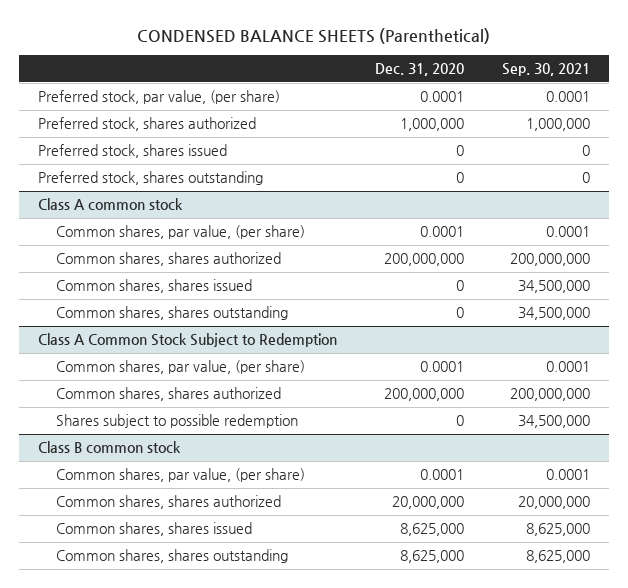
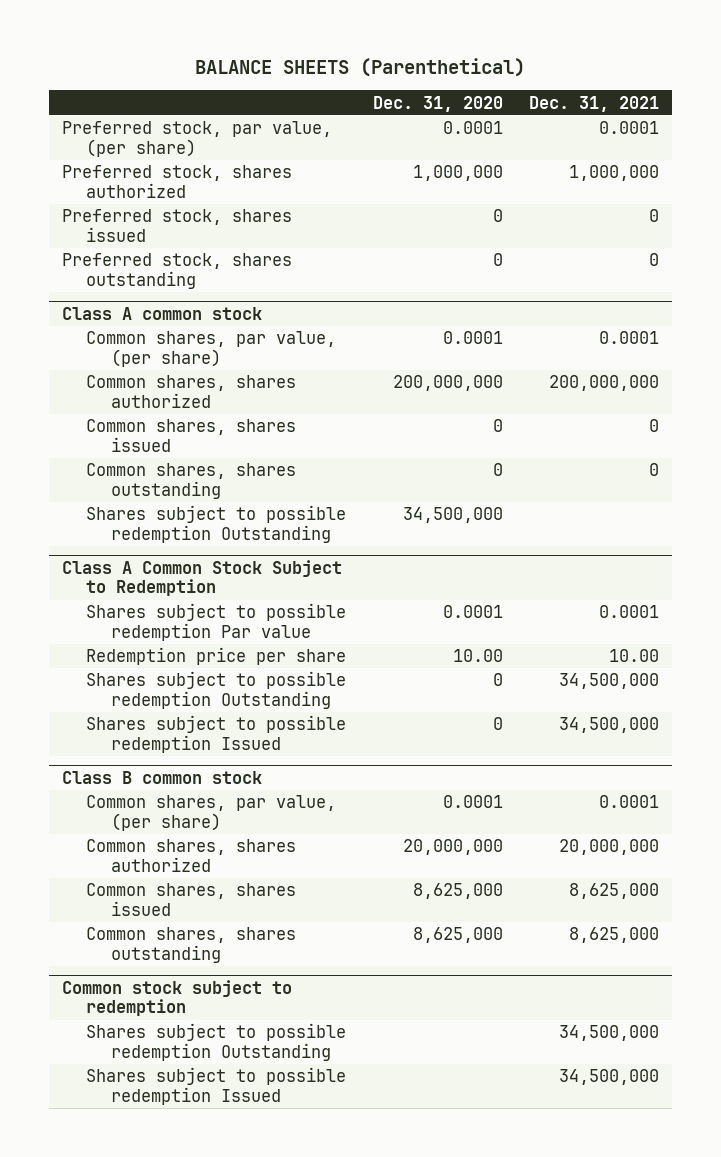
- CONDENSED BALANCE SHEETS (Parenthetical)
+ BALANCE SHEETS (Parenthetical)
- | Dec. 31, 2020 | Sep. 30, 2021
+ | Dec. 31, 2020 | Dec. 31, 2021
@ Class A common stock
+ Shares subject to possible redemption Outstanding | 34,500,000 |
@ Class A Common Stock Subject to Redemption
- Common shares, par value, (per share) | 0.0001 | 0.0001
- Common shares, shares authorized | 200,000,000 | 200,000,000
- Shares subject to possible redemption | 0 | 34,500,000
+ Shares subject to possible redemption Par value | 0.0001 | 0.0001
+ Redemption price per share | 10.00 | 10.00
+ Shares subject to possible redemption Outstanding | 0 | 34,500,000
+ Shares subject to possible redemption Issued | 0 | 34,500,000
+ Common stock subject to redemption
+ Shares subject to possible redemption Outstanding | | 34,500,000
+ Shares subject to possible redemption Issued | | 34,500,000

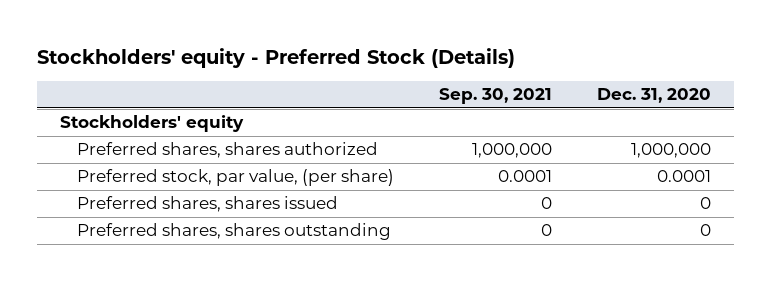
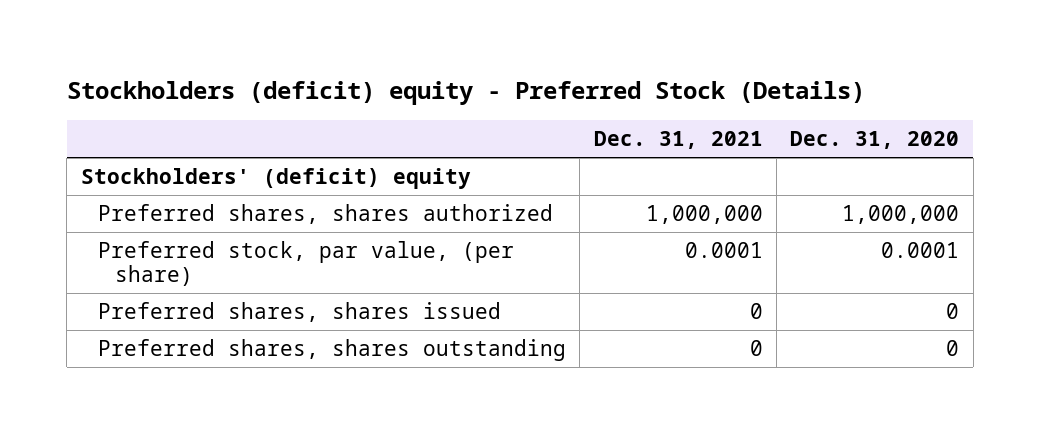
- Stockholders' equity - Preferred Stock (Details)
+ Stockholders (deficit) equity - Preferred Stock (Details)
- | Sep. 30, 2021 | Dec. 31, 2020
+ | Dec. 31, 2021 | Dec. 31, 2020
- Stockholders' equity
+ Stockholders' (deficit) equity

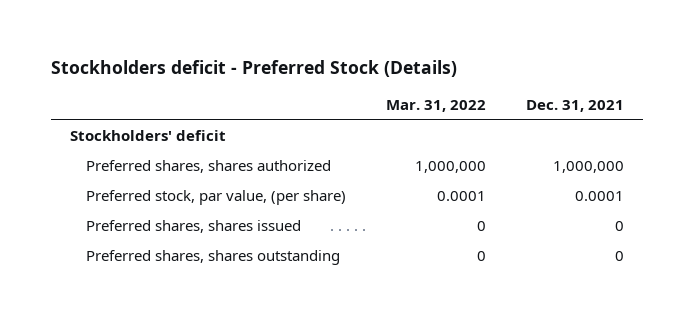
- Stockholders (deficit) equity - Preferred Stock (Details)
+ Stockholders deficit - Preferred Stock (Details)
- | Dec. 31, 2021 | Dec. 31, 2020
+ | Mar. 31, 2022 | Dec. 31, 2021
- Stockholders' (deficit) equity
+ Stockholders' deficit

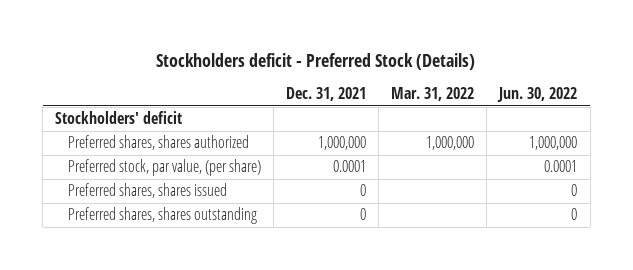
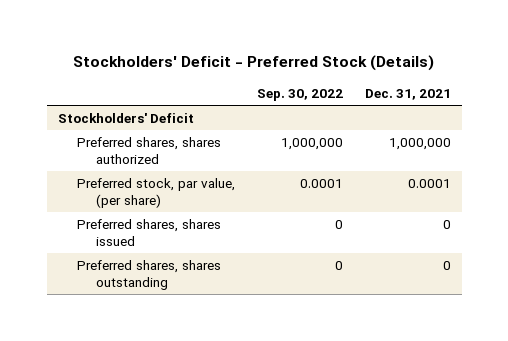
- Stockholders deficit - Preferred Stock (Details)
+ Stockholders' Deficit - Preferred Stock (Details)
- | Dec. 31, 2021 | Mar. 31, 2022 | Jun. 30, 2022
+ | Sep. 30, 2022 | Dec. 31, 2021
- Stockholders' deficit
+ Stockholders' Deficit

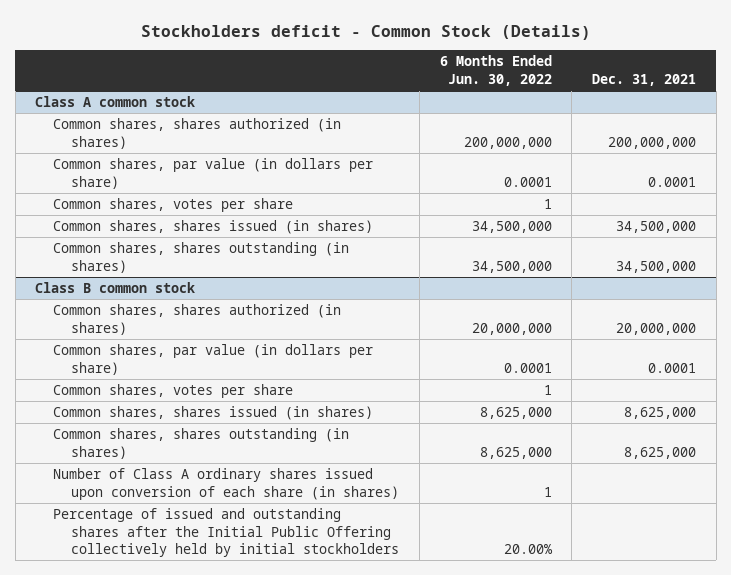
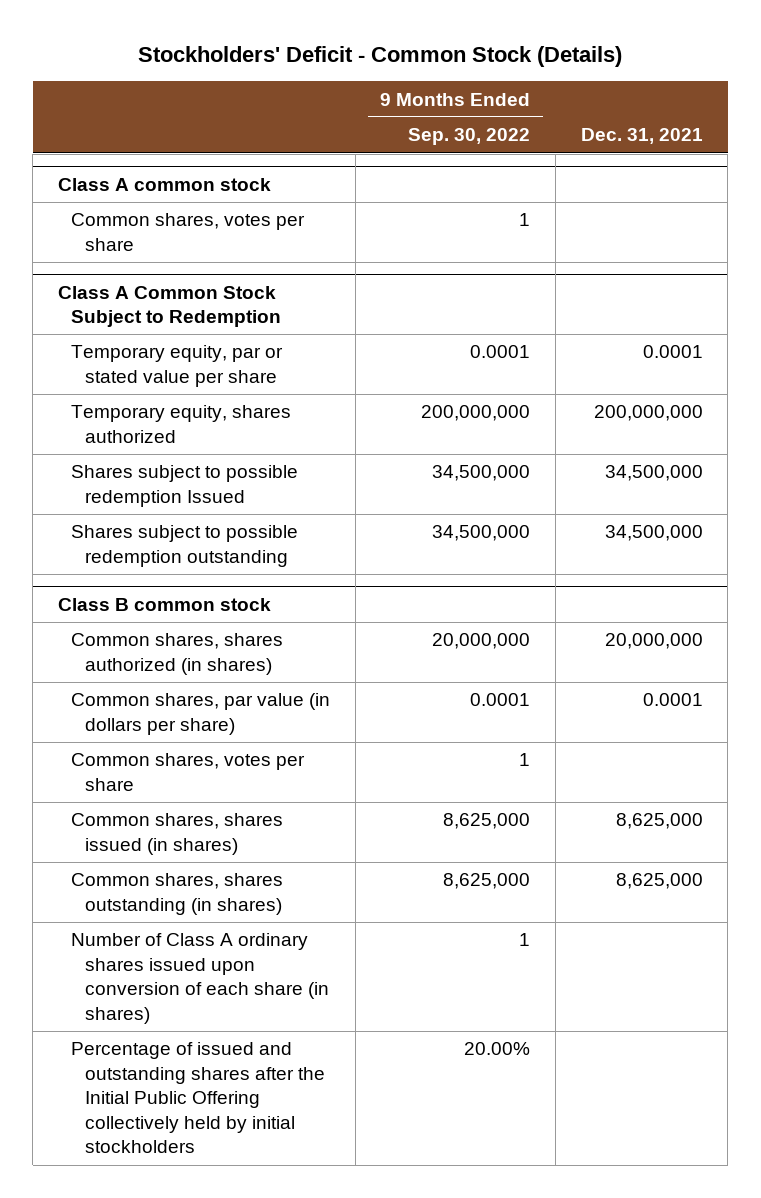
- Stockholders deficit - Common Stock (Details)
+ Stockholders' Deficit - Common Stock (Details)
- | 6 Months Ended Jun. 30, 2022 | Dec. 31, 2021
+ | 9 Months Ended Sep. 30, 2022 | Dec. 31, 2021
@ Class A common stock
- Common shares, shares authorized (in shares) | 200,000,000 | 200,000,000
- Common shares, par value (in dollars per share) | 0.0001 | 0.0001
- Common shares, shares issued (in shares) | 34,500,000 | 34,500,000
- Common shares, shares outstanding (in shares) | 34,500,000 | 34,500,000
+ Class A Common Stock Subject to Redemption
+ Temporary equity, par or stated value per share | 0.0001 | 0.0001
+ Temporary equity, shares authorized | 200,000,000 | 200,000,000
+ Shares subject to possible redemption Issued | 34,500,000 | 34,500,000
+ Shares subject to possible redemption outstanding | 34,500,000 | 34,500,000

